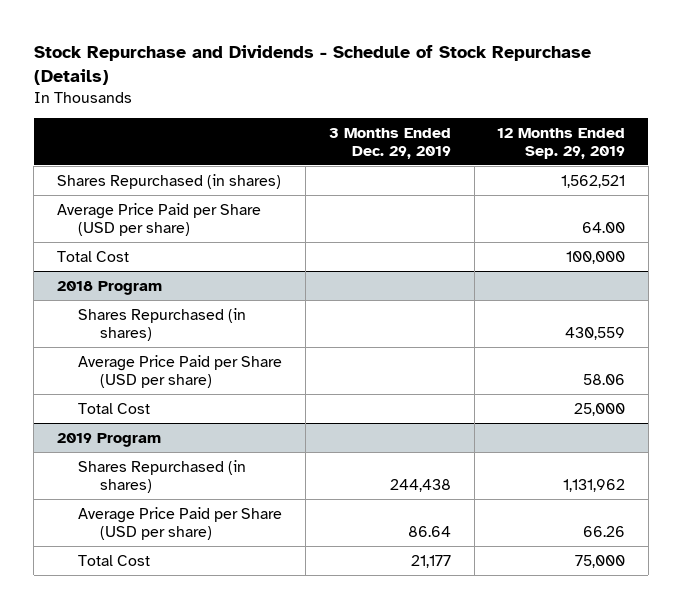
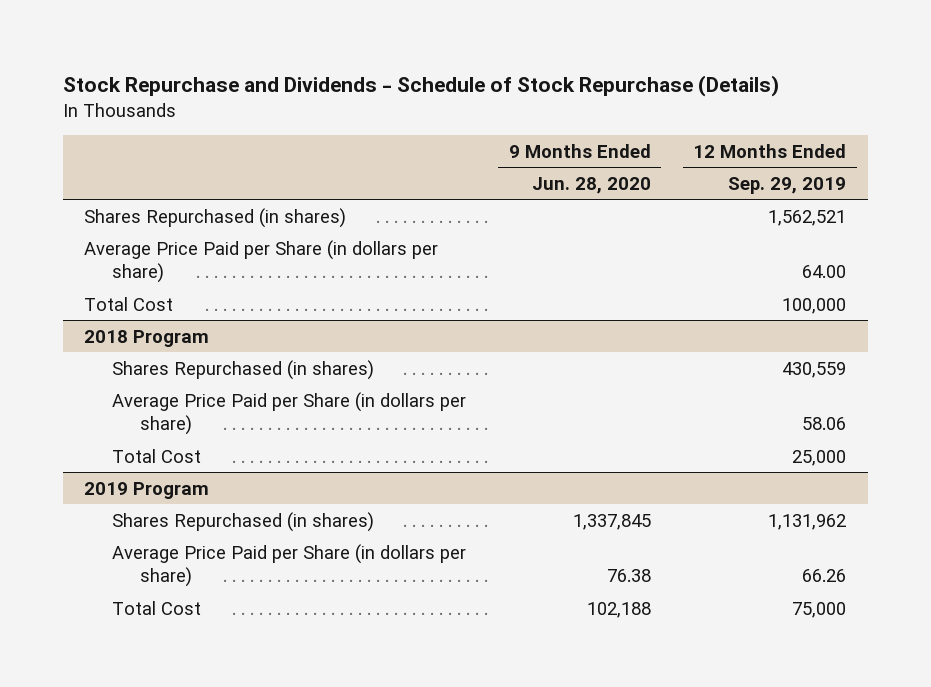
- | 3 Months Ended Dec. 29, 2019 | 12 Months Ended Sep. 29, 2019
+ | 9 Months Ended Jun. 28, 2020 | 12 Months Ended Sep. 29, 2019
- Average Price Paid per Share (USD per share) | | 64.00
+ Average Price Paid per Share (in dollars per share) | | 64.00
@ 2018 Program
- Average Price Paid per Share (USD per share) | | 58.06
+ Average Price Paid per Share (in dollars per share) | | 58.06
@ 2019 Program
- Average Price Paid per Share (USD per share) | 86.64 | 66.26
+ Average Price Paid per Share (in dollars per share) | 76.38 | 66.26

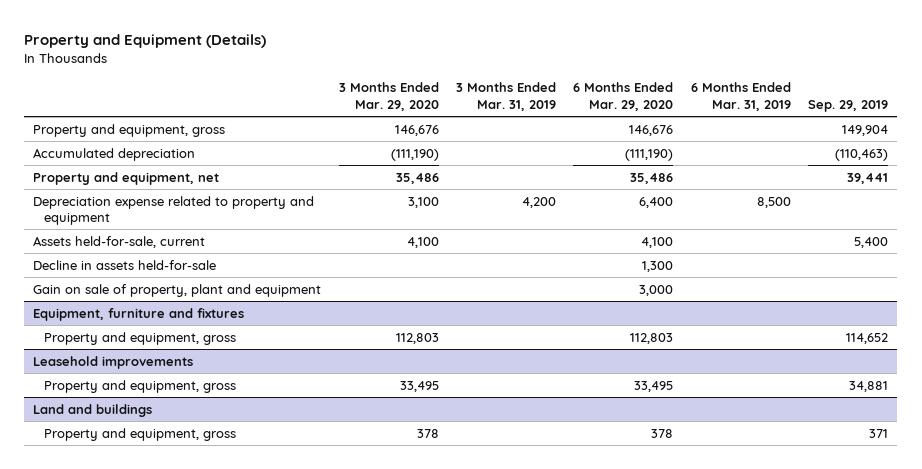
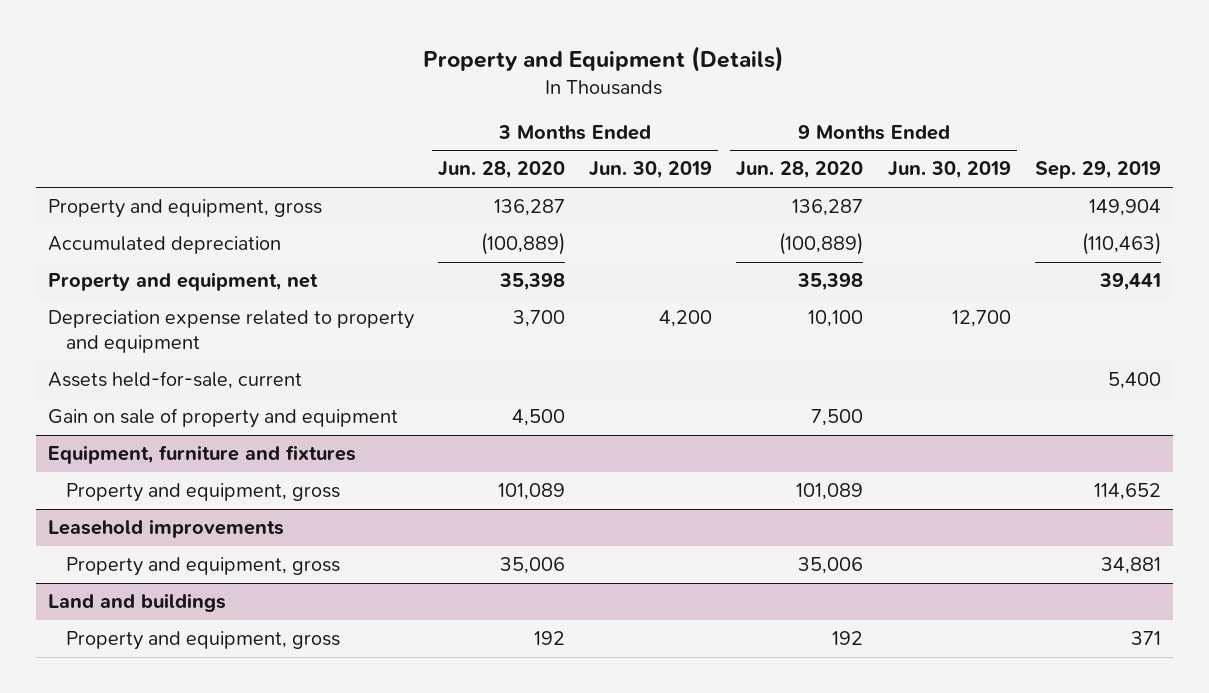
- | 3 Months Ended Mar. 29, 2020 | 3 Months Ended Mar. 31, 2019 | 6 Months Ended Mar. 29, 2020 | 6 Months Ended Mar. 31, 2019 | Sep. 29, 2019
+ | 3 Months Ended Jun. 28, 2020 | 3 Months Ended Jun. 30, 2019 | 9 Months Ended Jun. 28, 2020 | 9 Months Ended Jun. 30, 2019 | Sep. 29, 2019
- Decline in assets held-for-sale | | | 1,300 | |
- Gain on sale of property, plant and equipment | | | 3,000 | |
+ Gain on sale of property and equipment | 4,500 | | 7,500 | |

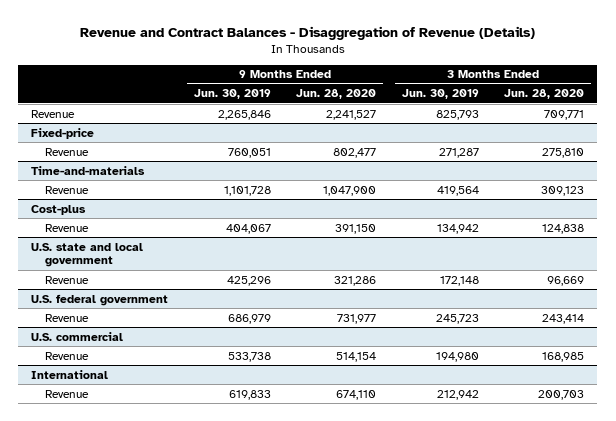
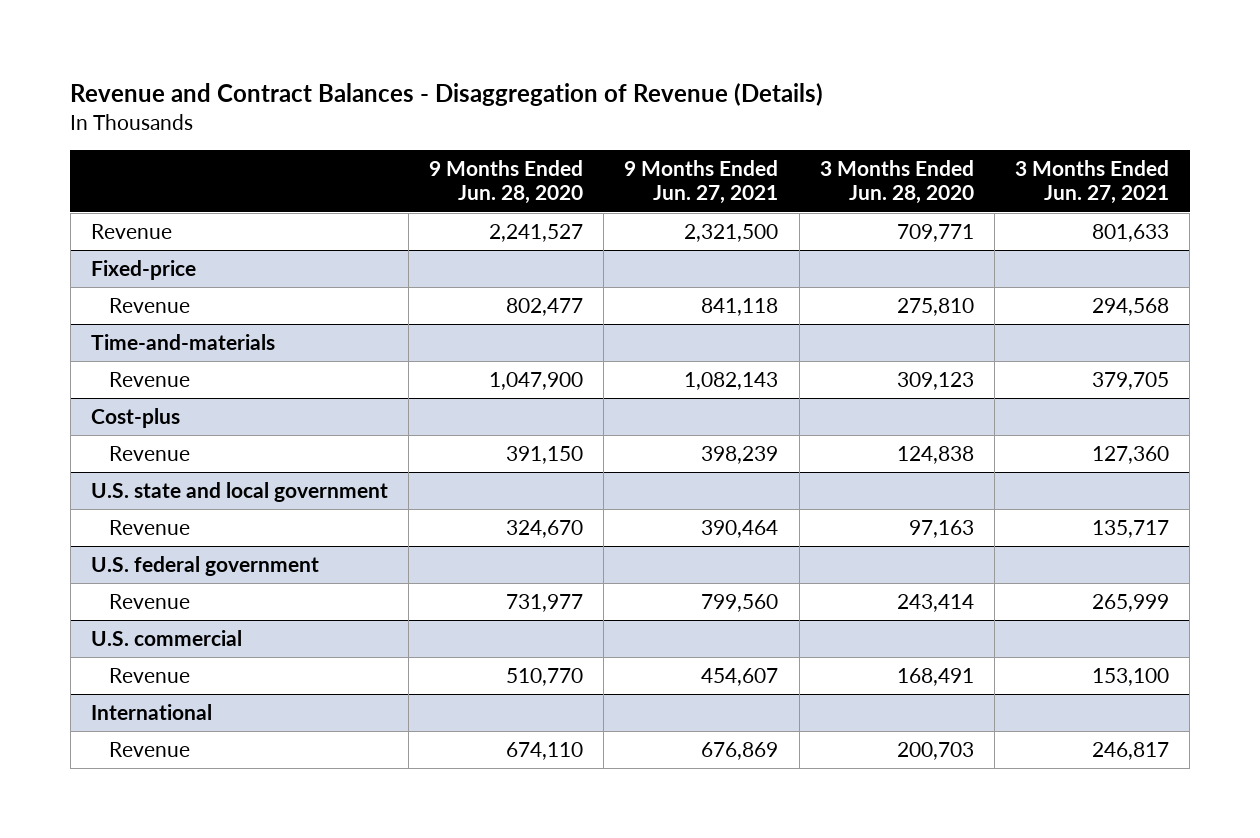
- | 9 Months Ended Jun. 30, 2019 | 9 Months Ended Jun. 28, 2020 | 3 Months Ended Jun. 30, 2019 | 3 Months Ended Jun. 28, 2020
+ | 9 Months Ended Jun. 28, 2020 | 9 Months Ended Jun. 27, 2021 | 3 Months Ended Jun. 28, 2020 | 3 Months Ended Jun. 27, 2021
@ U.S. state and local government
- Revenue | 425,296 | 321,286 | 172,148 | 96,669
+ Revenue | 324,670 | 390,464 | 97,163 | 135,717
@ U.S. commercial
- Revenue | 533,738 | 514,154 | 194,980 | 168,985
+ Revenue | 510,770 | 454,607 | 168,491 | 153,100

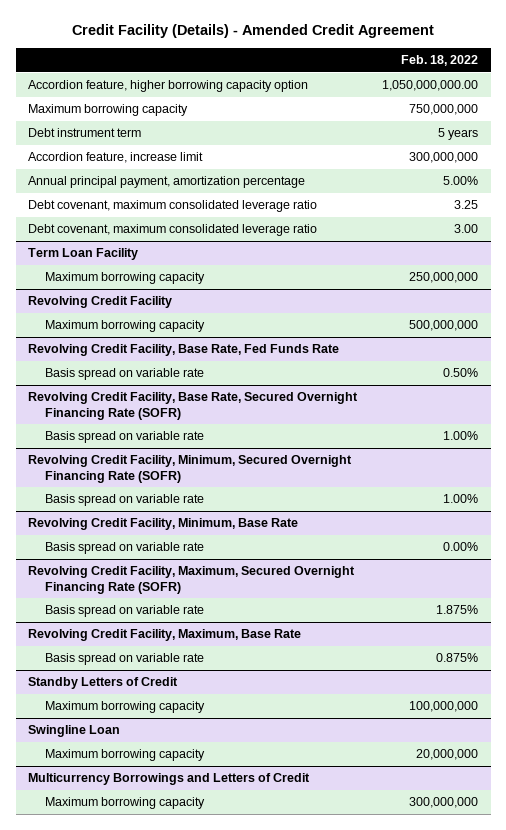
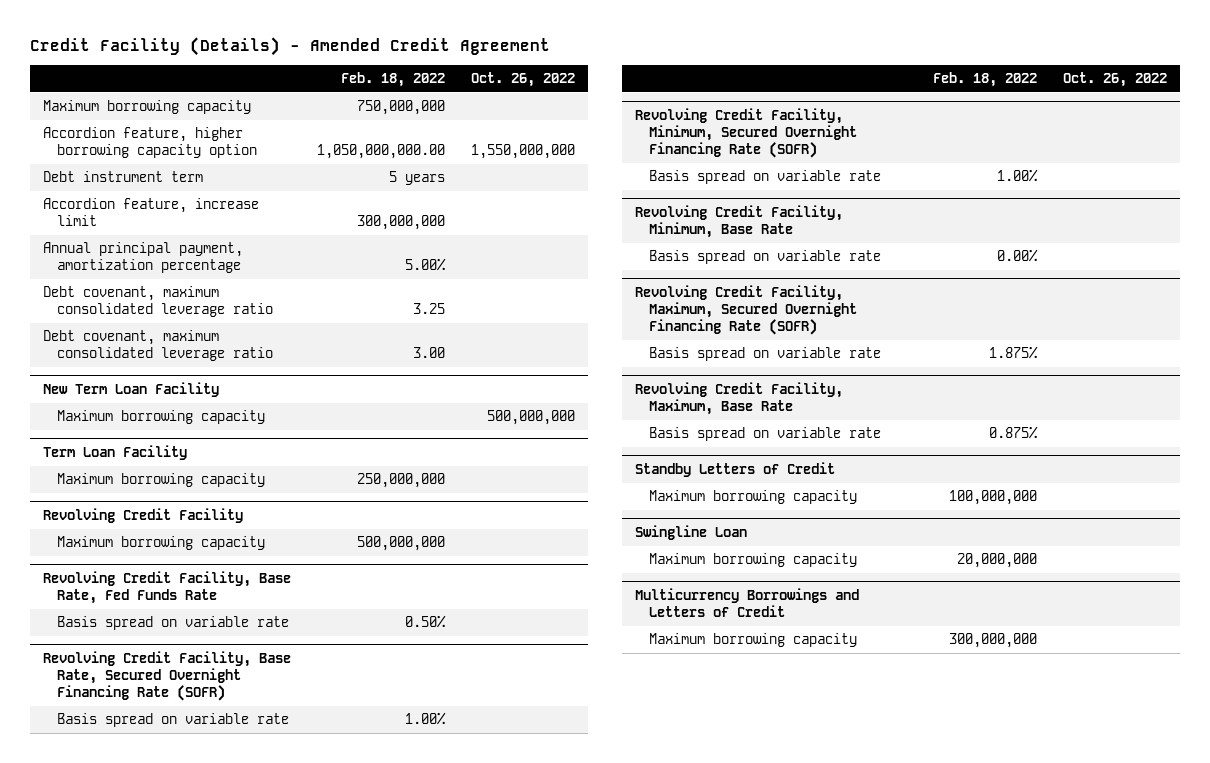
- | Feb. 18, 2022
+ | Feb. 18, 2022 | Oct. 26, 2022
moved down: Accordion feature, higher borrowing capacity option | 1,050,000,000.00 | 1,550,000,000
+ New Term Loan Facility
+ Maximum borrowing capacity | | 500,000,000

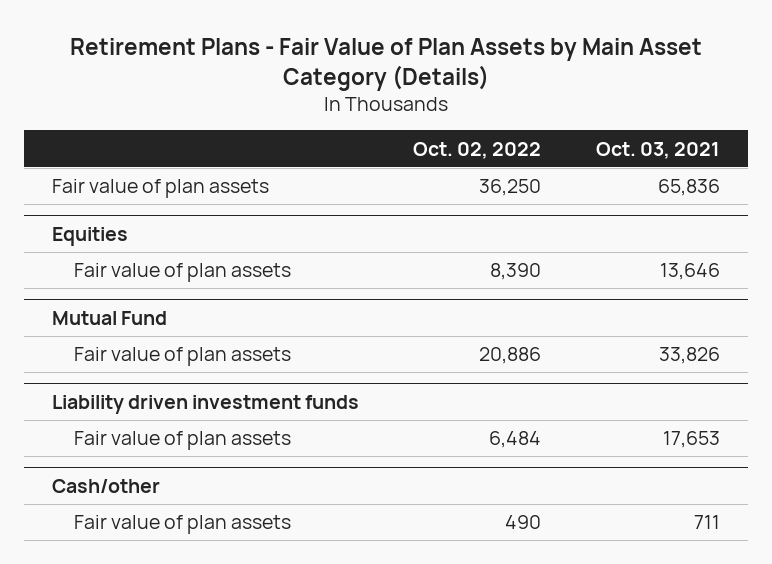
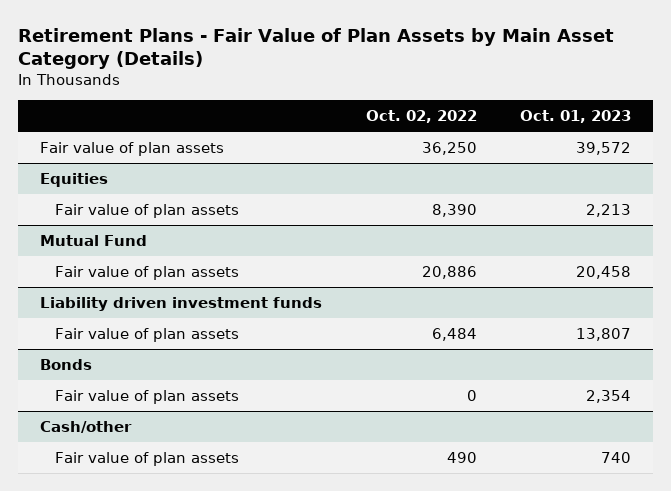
- | Oct. 02, 2022 | Oct. 03, 2021
+ | Oct. 02, 2022 | Oct. 01, 2023
+ Bonds
+ Fair value of plan assets | 0 | 2,354

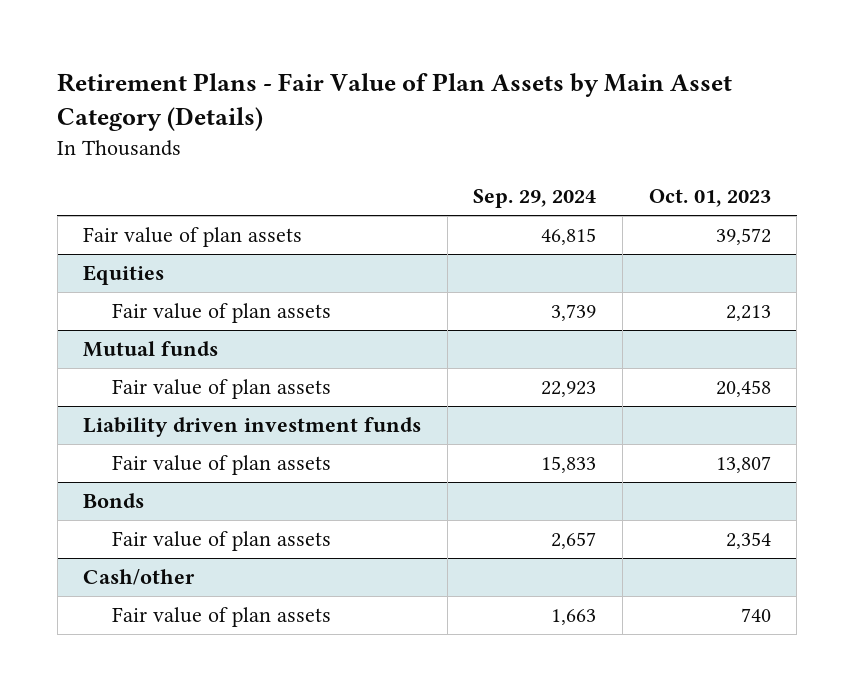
- | Oct. 02, 2022 | Oct. 01, 2023
+ | Sep. 29, 2024 | Oct. 01, 2023
- Mutual Fund
+ Mutual funds

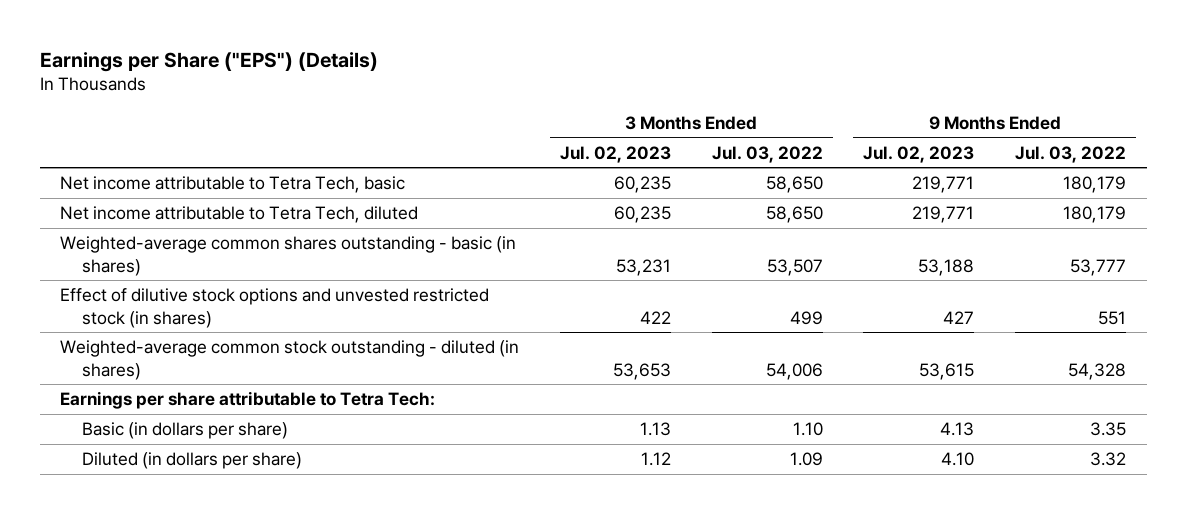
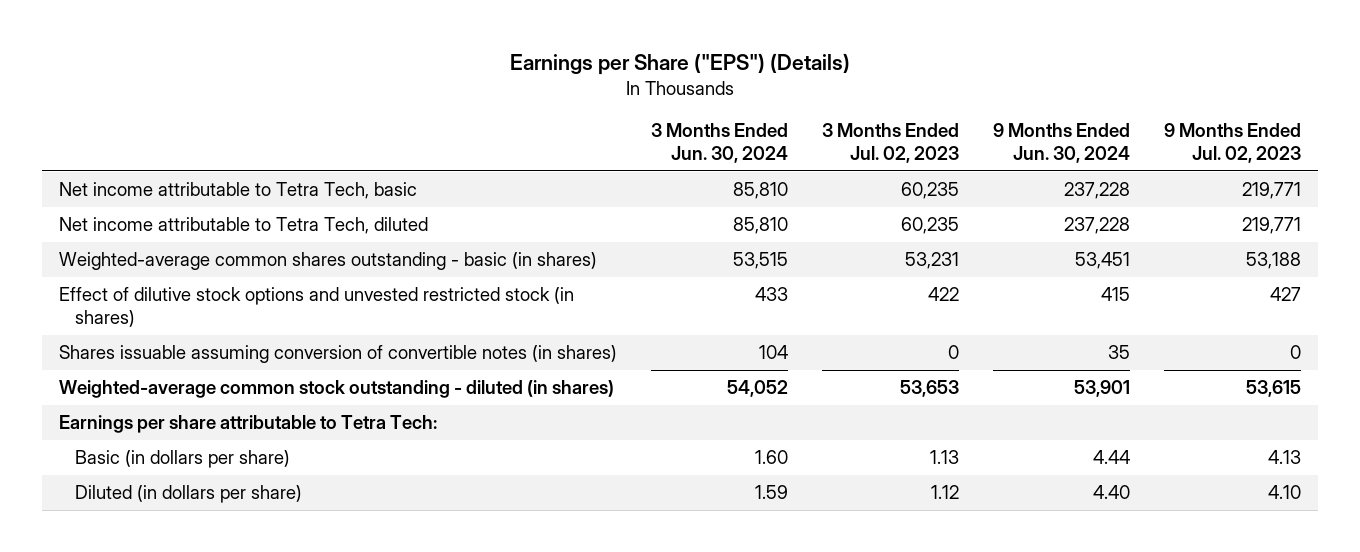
- | 3 Months Ended Jul. 02, 2023 | 3 Months Ended Jul. 03, 2022 | 9 Months Ended Jul. 02, 2023 | 9 Months Ended Jul. 03, 2022
+ | 3 Months Ended Jun. 30, 2024 | 3 Months Ended Jul. 02, 2023 | 9 Months Ended Jun. 30, 2024 | 9 Months Ended Jul. 02, 2023
+ Shares issuable assuming conversion of convertible notes (in shares) | 104 | 0 | 35 | 0

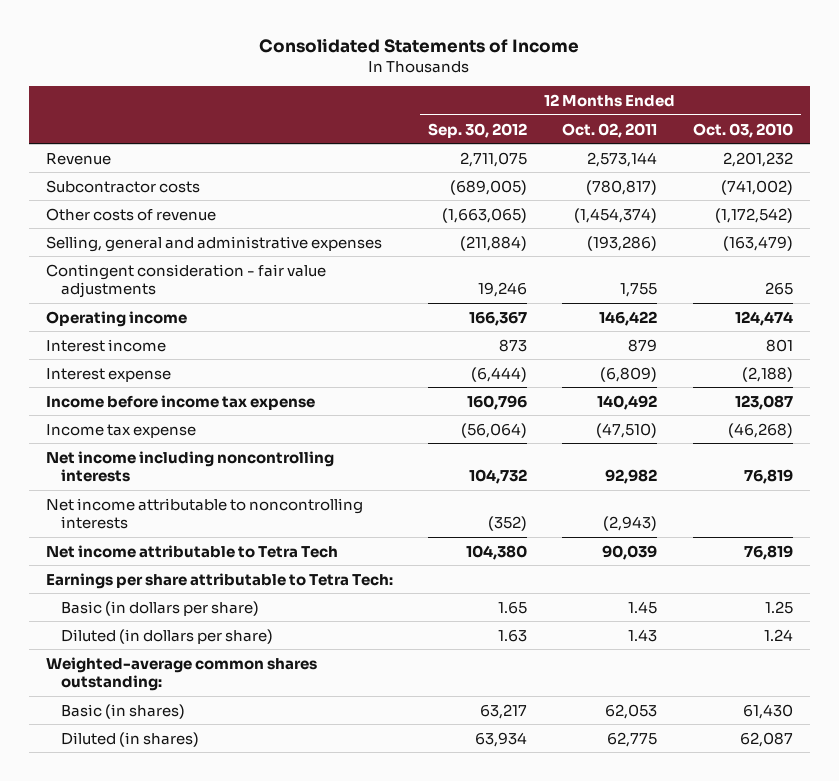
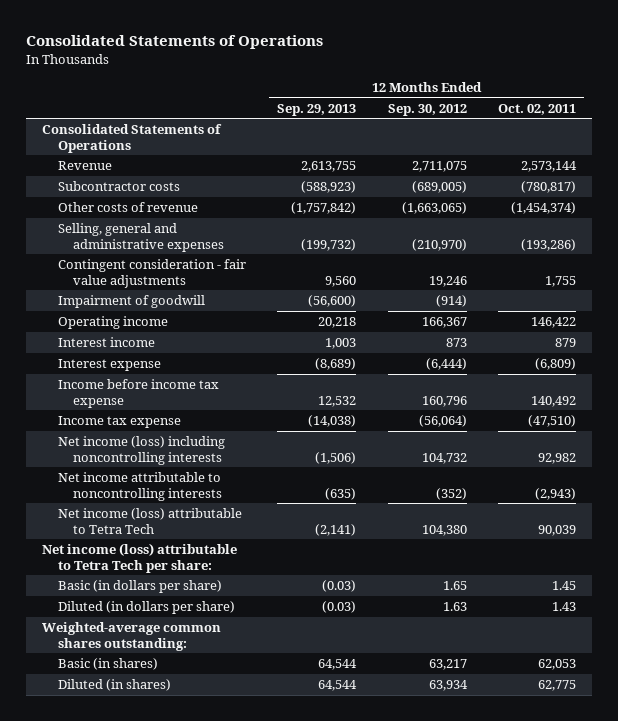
- Consolidated Statements of Income
+ Consolidated Statements of Operations
- | 12 Months Ended Sep. 30, 2012 | 12 Months Ended Oct. 02, 2011 | 12 Months Ended Oct. 03, 2010
+ | 12 Months Ended Sep. 29, 2013 | 12 Months Ended Sep. 30, 2012 | 12 Months Ended Oct. 02, 2011
+ Consolidated Statements of Operations
- Selling, general and administrative expenses | (211,884) | (193,286) | (163,479)
+ Selling, general and administrative expenses | (199,732) | (210,970) | (193,286)
+ Impairment of goodwill | (56,600) | (914) |
- Net income including noncontrolling interests | 104,732 | 92,982 | 76,819
+ Net income (loss) including noncontrolling interests | (1,506) | 104,732 | 92,982
- Net income attributable to Tetra Tech | 104,380 | 90,039 | 76,819
- Earnings per share attributable to Tetra Tech:
+ Net income (loss) attributable to Tetra Tech | (2,141) | 104,380 | 90,039
+ Net income (loss) attributable to Tetra Tech per share:

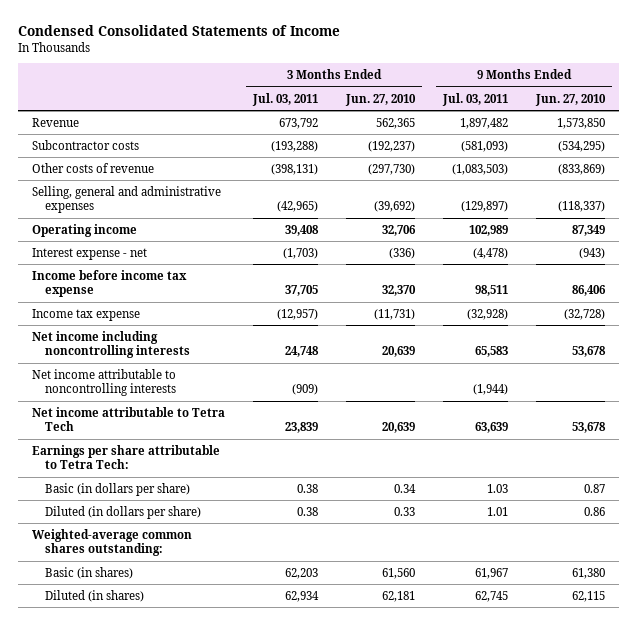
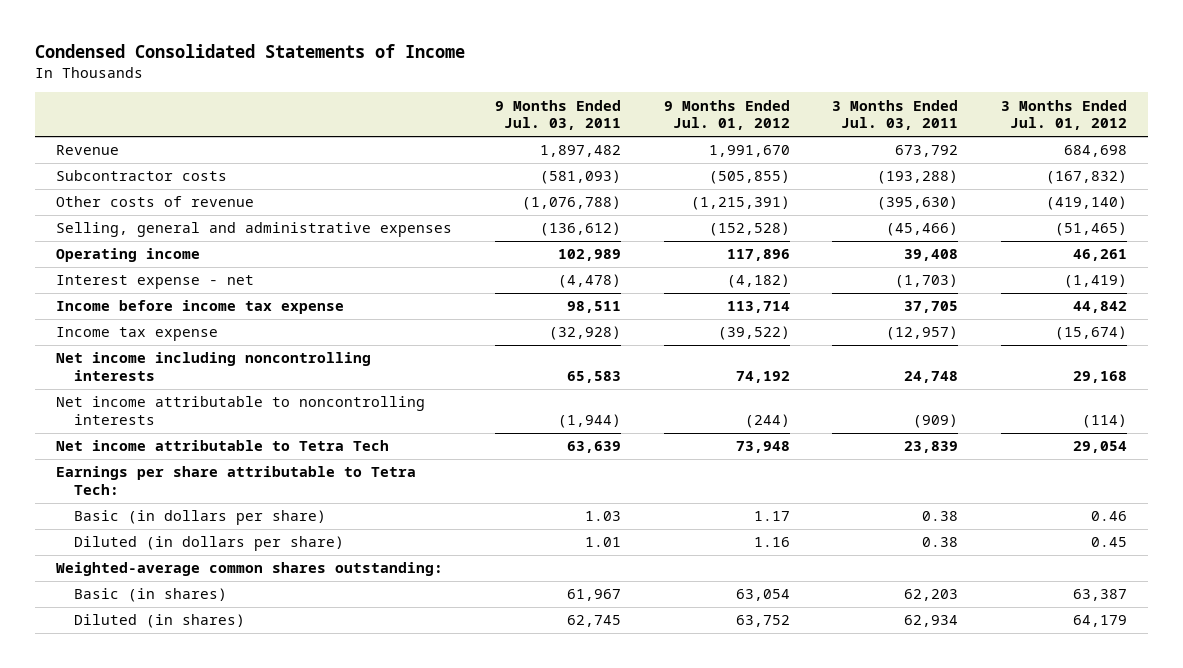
- | 3 Months Ended Jul. 03, 2011 | 3 Months Ended Jun. 27, 2010 | 9 Months Ended Jul. 03, 2011 | 9 Months Ended Jun. 27, 2010
+ | 9 Months Ended Jul. 03, 2011 | 9 Months Ended Jul. 01, 2012 | 3 Months Ended Jul. 03, 2011 | 3 Months Ended Jul. 01, 2012
- Other costs of revenue | (398,131) | (297,730) | (1,083,503) | (833,869)
- Selling, general and administrative expenses | (42,965) | (39,692) | (129,897) | (118,337)
+ Other costs of revenue | (1,076,788) | (1,215,391) | (395,630) | (419,140)
+ Selling, general and administrative expenses | (136,612) | (152,528) | (45,466) | (51,465)

